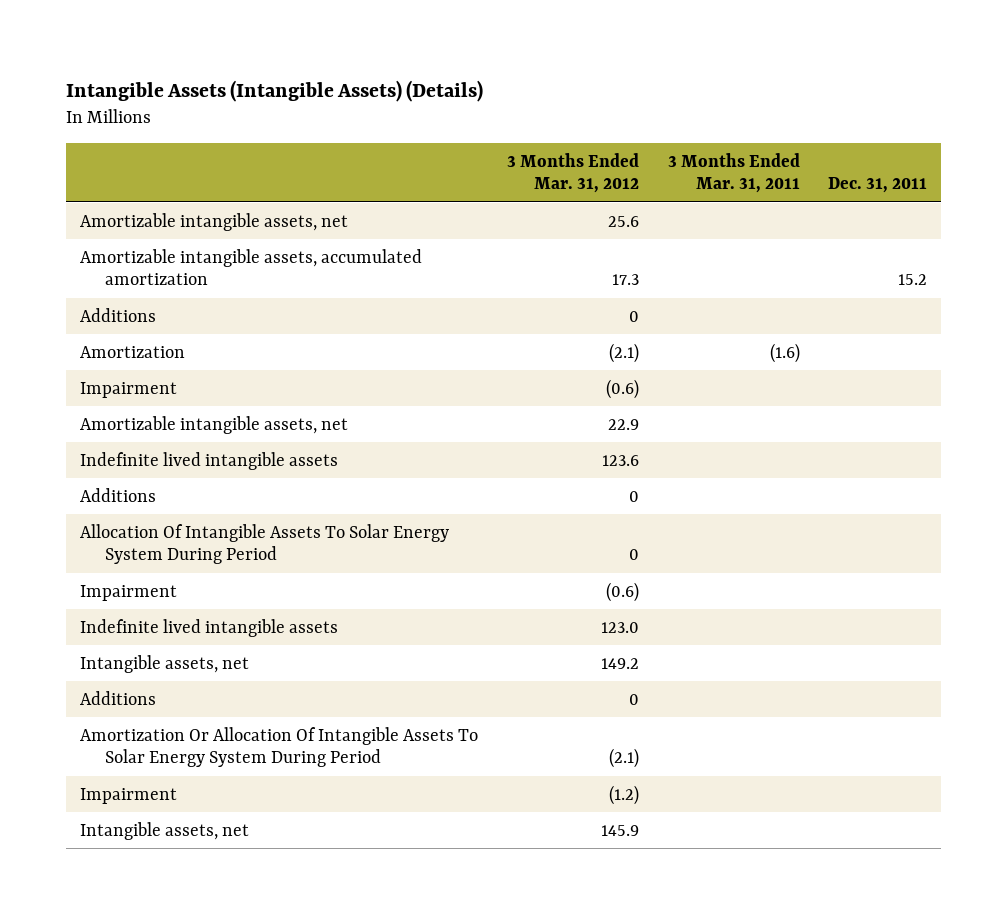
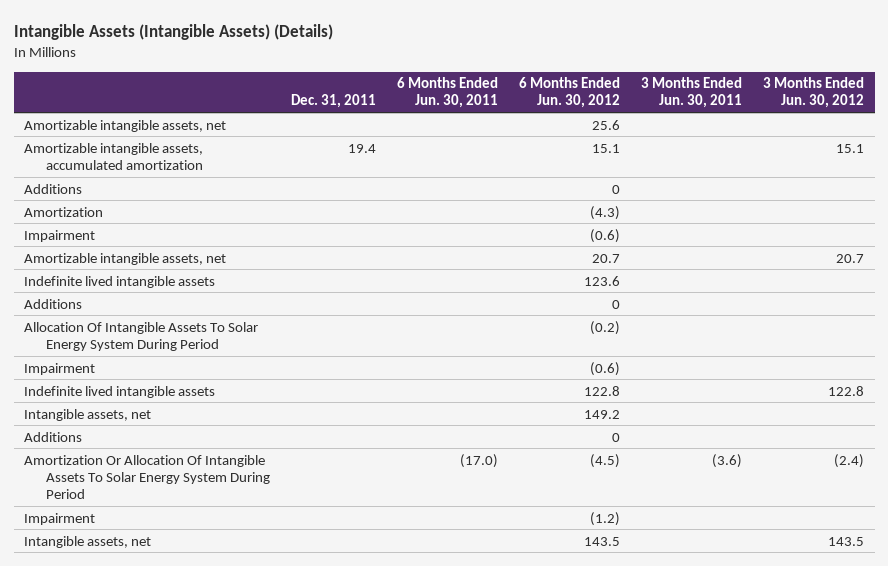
- | 3 Months Ended Mar. 31, 2012 | 3 Months Ended Mar. 31, 2011 | Dec. 31, 2011
+ | Dec. 31, 2011 | 6 Months Ended Jun. 30, 2011 | 6 Months Ended Jun. 30, 2012 | 3 Months Ended Jun. 30, 2011 | 3 Months Ended Jun. 30, 2012
- Amortizable intangible assets, accumulated amortization | 17.3 | | 15.2
+ Amortizable intangible assets, accumulated amortization | 19.4 | | 15.1 | | 15.1

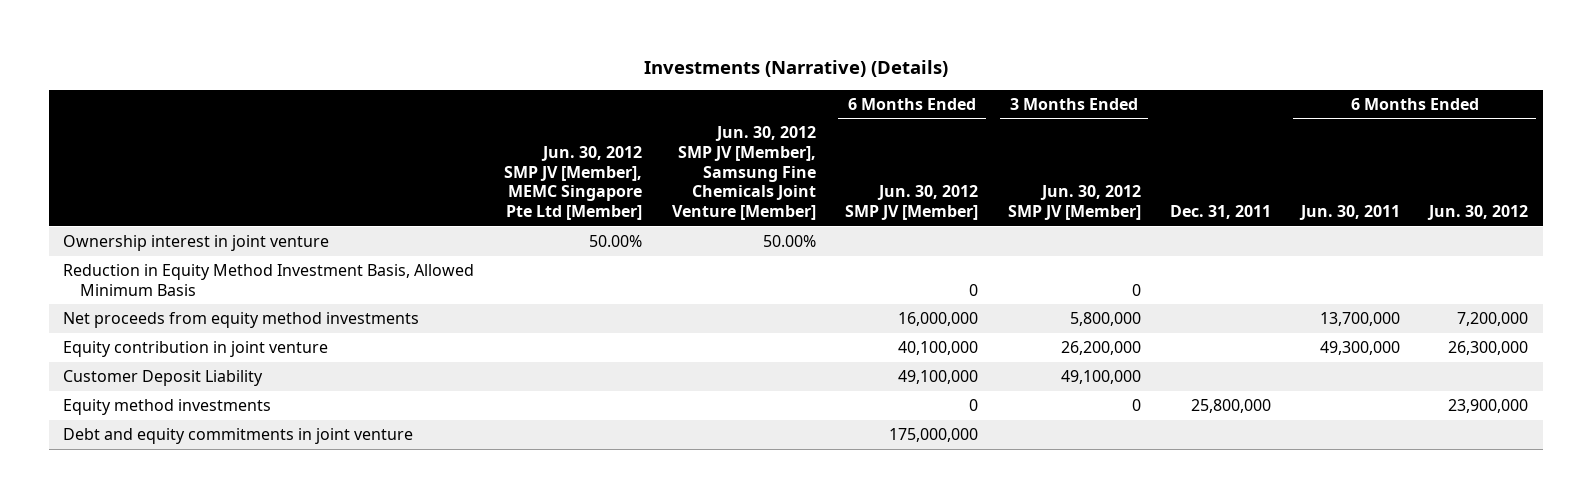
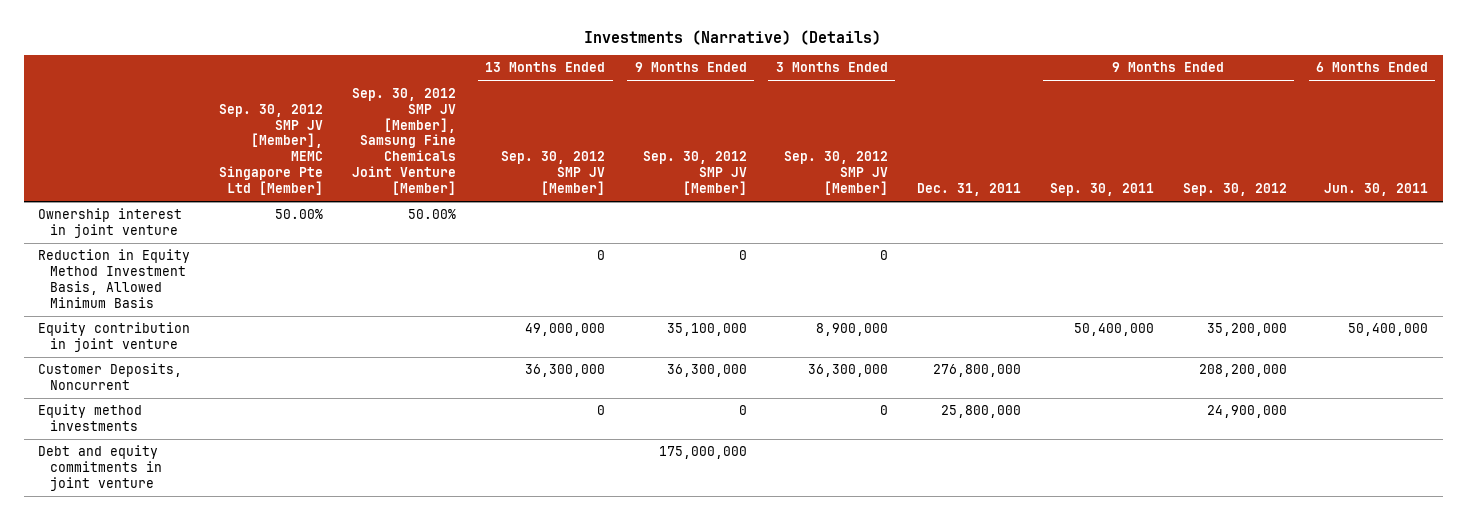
- | Jun. 30, 2012 SMP JV [Member], MEMC Singapore Pte Ltd [Member] | Jun. 30, 2012 SMP JV [Member], Samsung Fine Chemicals Joint Venture [Member] | 6 Months Ended Jun. 30, 2012 SMP JV [Member] | 3 Months Ended Jun. 30, 2012 SMP JV [Member] | Dec. 31, 2011 | 6 Months Ended Jun. 30, 2011 | 6 Months Ended Jun. 30, 2012
+ | Sep. 30, 2012 SMP JV [Member], MEMC Singapore Pte Ltd [Member] | Sep. 30, 2012 SMP JV [Member], Samsung Fine Chemicals Joint Venture [Member] | 13 Months Ended Sep. 30, 2012 SMP JV [Member] | 9 Months Ended Sep. 30, 2012 SMP JV [Member] | 3 Months Ended Sep. 30, 2012 SMP JV [Member] | Dec. 31, 2011 | 9 Months Ended Sep. 30, 2011 | 9 Months Ended Sep. 30, 2012 | 6 Months Ended Jun. 30, 2011
- Net proceeds from equity method investments | | | 16,000,000 | 5,800,000 | | 13,700,000 | 7,200,000
- Equity contribution in joint venture | | | 40,100,000 | 26,200,000 | | 49,300,000 | 26,300,000
- Customer Deposit Liability | | | 49,100,000 | 49,100,000 | | |
+ Equity contribution in joint venture | | | 49,000,000 | 35,100,000 | 8,900,000 | | 50,400,000 | 35,200,000 | 50,400,000
+ Customer Deposits, Noncurrent | | | 36,300,000 | 36,300,000 | 36,300,000 | 276,800,000 | | 208,200,000 |

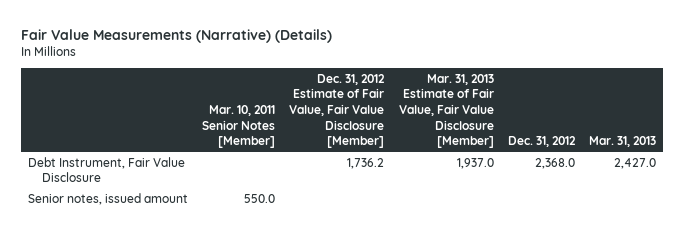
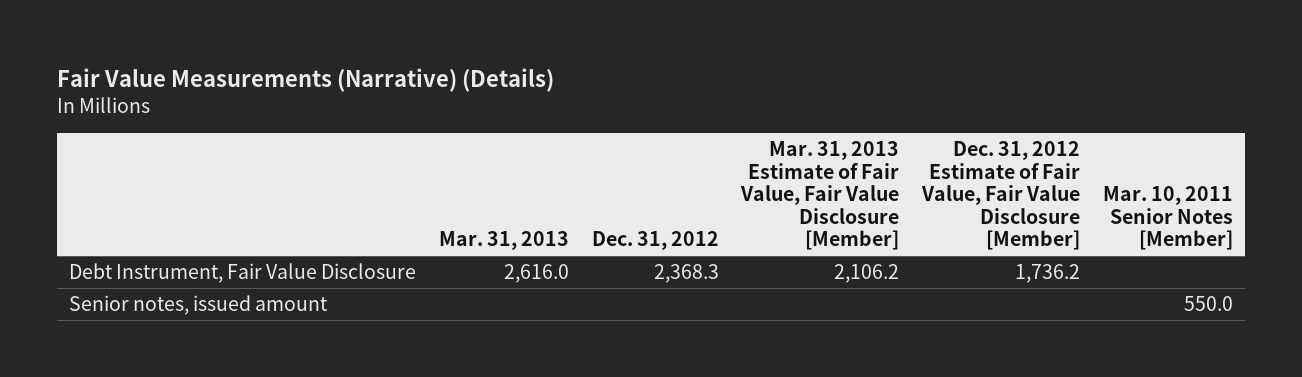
- | Mar. 10, 2011 Senior Notes [Member] | Dec. 31, 2012 Estimate of Fair Value, Fair Value Disclosure [Member] | Mar. 31, 2013 Estimate of Fair Value, Fair Value Disclosure [Member] | Dec. 31, 2012 | Mar. 31, 2013
+ | Mar. 31, 2013 | Dec. 31, 2012 | Mar. 31, 2013 Estimate of Fair Value, Fair Value Disclosure [Member] | Dec. 31, 2012 Estimate of Fair Value, Fair Value Disclosure [Member] | Mar. 10, 2011 Senior Notes [Member]
- Debt Instrument, Fair Value Disclosure | | 1,736.2 | 1,937.0 | 2,368.0 | 2,427.0
+ Debt Instrument, Fair Value Disclosure | 2,616.0 | 2,368.3 | 2,106.2 | 1,736.2 |

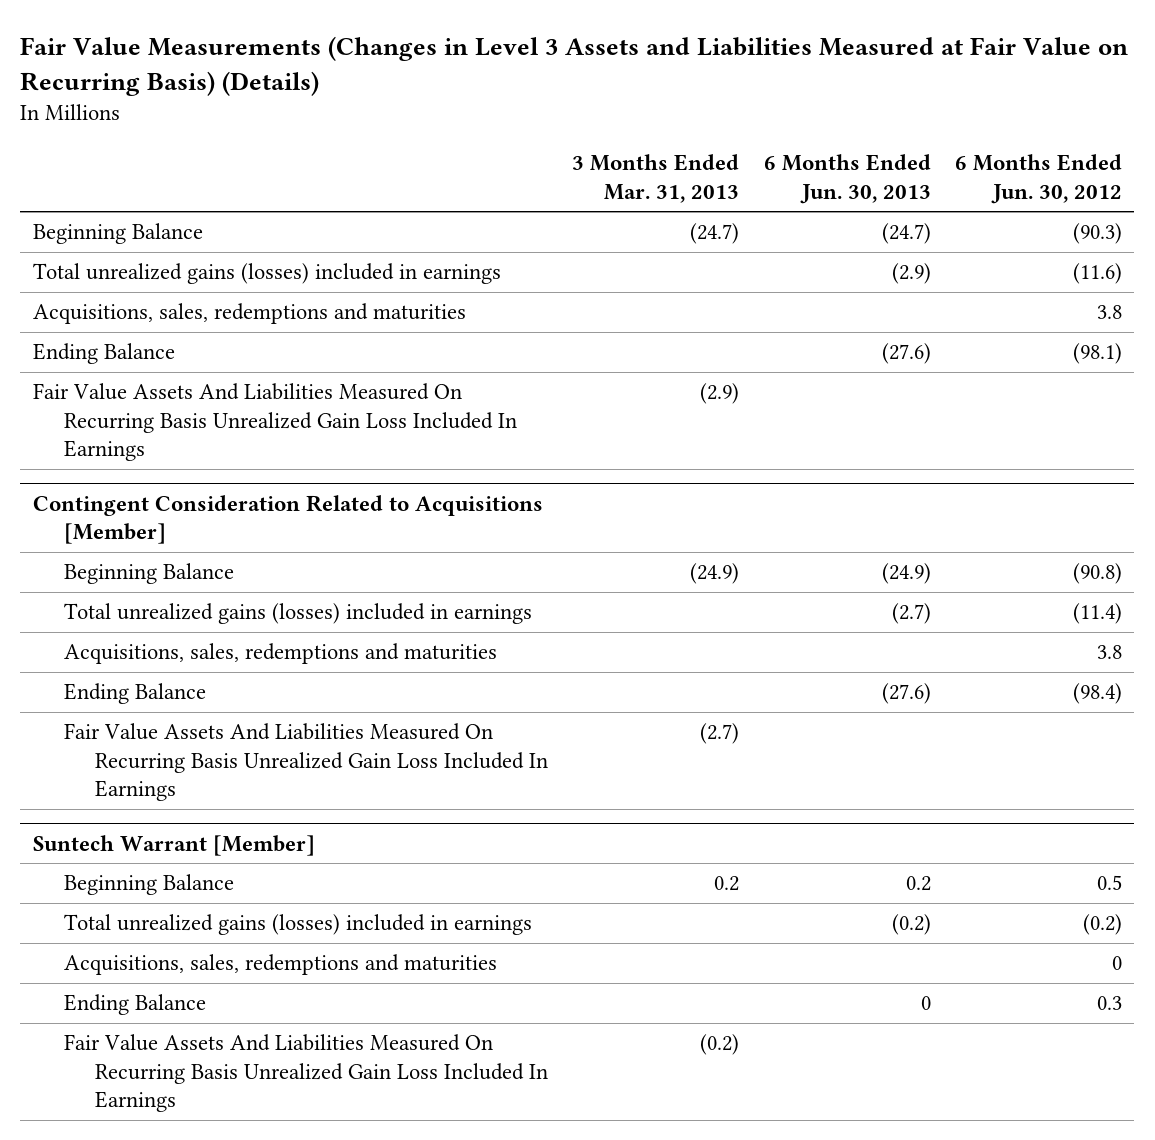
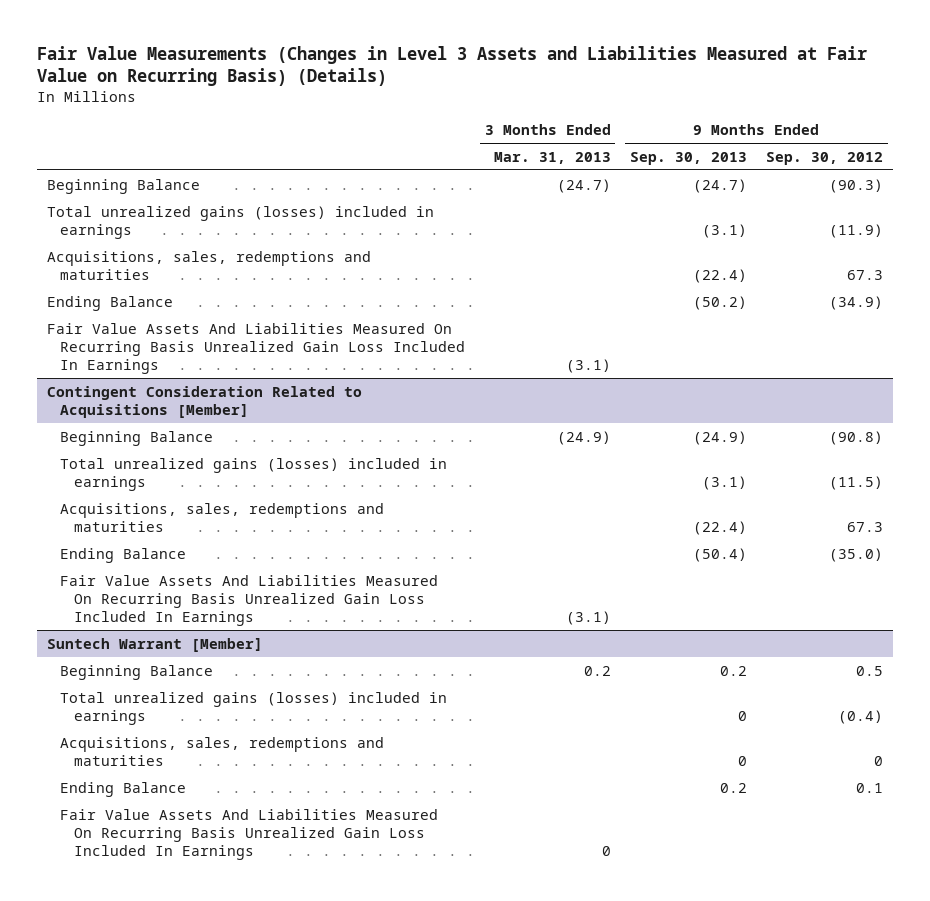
- | 3 Months Ended Mar. 31, 2013 | 6 Months Ended Jun. 30, 2013 | 6 Months Ended Jun. 30, 2012
+ | 3 Months Ended Mar. 31, 2013 | 9 Months Ended Sep. 30, 2013 | 9 Months Ended Sep. 30, 2012
- Fair Value Assets And Liabilities Measured On Recurring Basis Unrealized Gain Loss Included In Earnings | (2.9) | |
+ Fair Value Assets And Liabilities Measured On Recurring Basis Unrealized Gain Loss Included In Earnings | (3.1) | |
@ Contingent Consideration Related to Acquisitions [Member]
- Fair Value Assets And Liabilities Measured On Recurring Basis Unrealized Gain Loss Included In Earnings | (2.7) | |
+ Fair Value Assets And Liabilities Measured On Recurring Basis Unrealized Gain Loss Included In Earnings | (3.1) | |
@ Suntech Warrant [Member]
- Fair Value Assets And Liabilities Measured On Recurring Basis Unrealized Gain Loss Included In Earnings | (0.2) | |
+ Fair Value Assets And Liabilities Measured On Recurring Basis Unrealized Gain Loss Included In Earnings | 0 | |

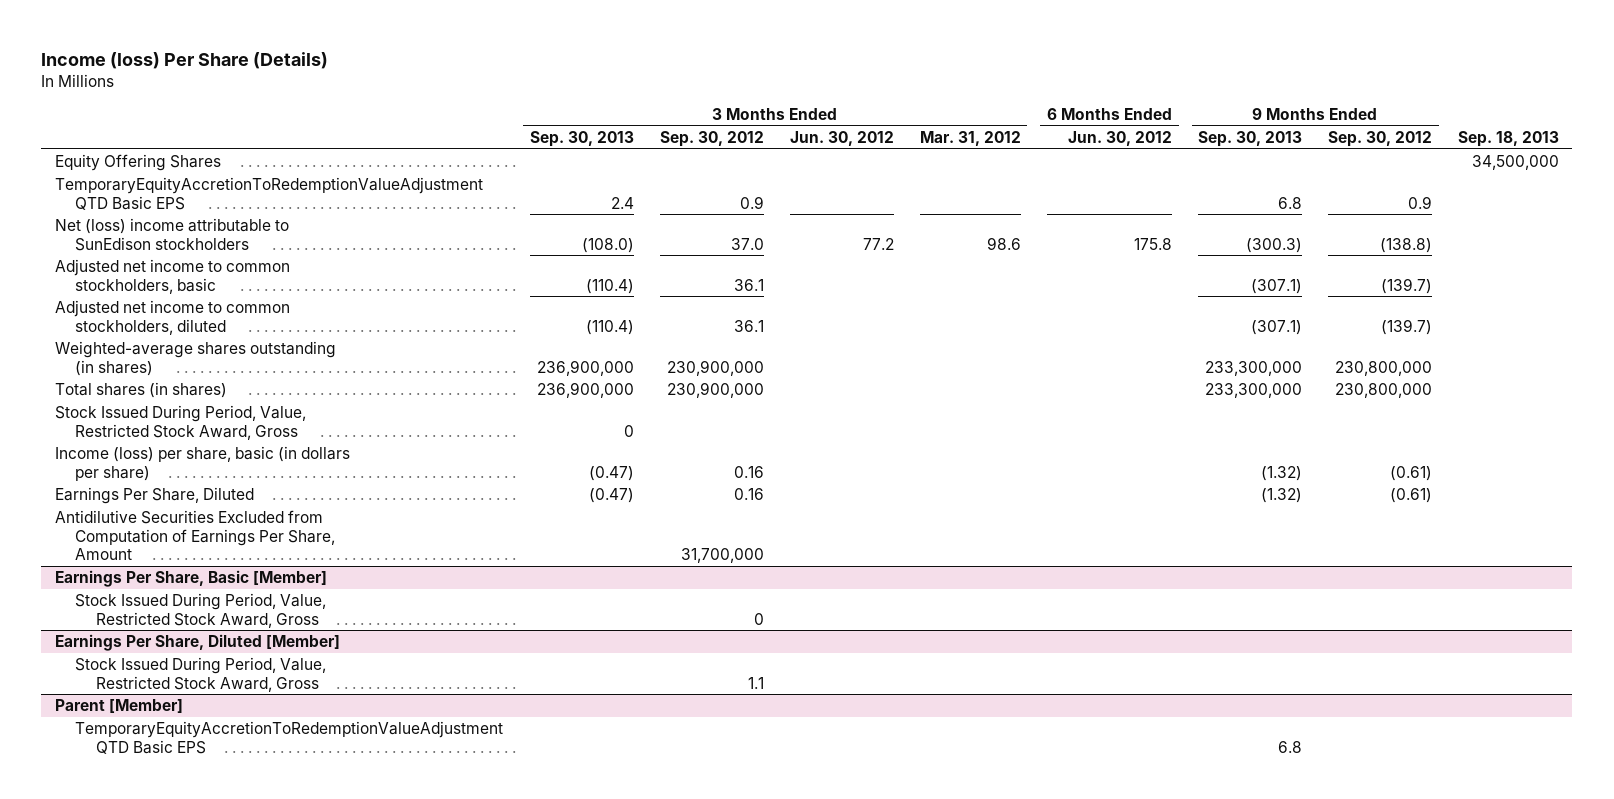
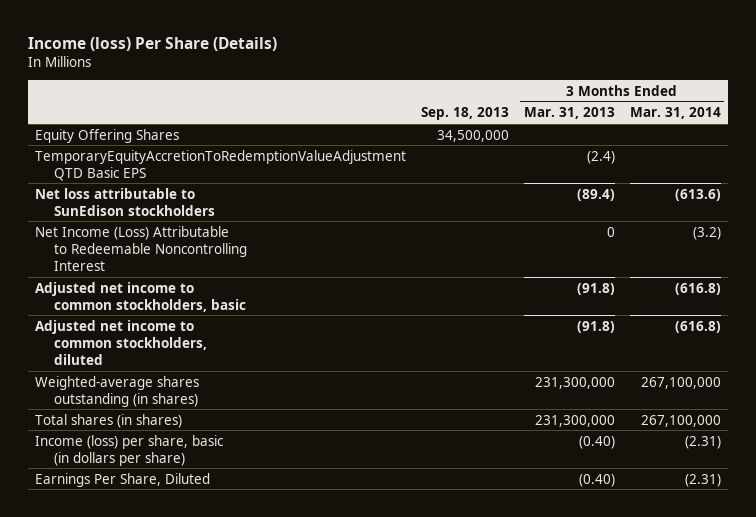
- | 3 Months Ended Sep. 30, 2013 | 3 Months Ended Sep. 30, 2012 | 3 Months Ended Jun. 30, 2012 | 3 Months Ended Mar. 31, 2012 | 6 Months Ended Jun. 30, 2012 | 9 Months Ended Sep. 30, 2013 | 9 Months Ended Sep. 30, 2012 | Sep. 18, 2013
+ | Sep. 18, 2013 | 3 Months Ended Mar. 31, 2013 | 3 Months Ended Mar. 31, 2014
- Net (loss) income attributable to SunEdison stockholders | (108.0) | 37.0 | 77.2 | 98.6 | 175.8 | (300.3) | (138.8) |
+ Net loss attributable to SunEdison stockholders | | (89.4) | (613.6)
+ Net Income (Loss) Attributable to Redeemable Noncontrolling Interest | | 0 | (3.2)
- Stock Issued During Period, Value, Restricted Stock Award, Gross | 0 | | | | | | |
- Antidilutive Securities Excluded from Computation of Earnings Per Share, Amount | | 31,700,000 | | | | | |
- Earnings Per Share, Basic [Member]
- Stock Issued During Period, Value, Restricted Stock Award, Gross | | 0 | | | | | |
- Earnings Per Share, Diluted [Member]
- Stock Issued During Period, Value, Restricted Stock Award, Gross | | 1.1 | | | | | |
- Parent [Member]
- TemporaryEquityAccretionToRedemptionValueAdjustment QTD Basic EPS | | | | | | 6.8 | |

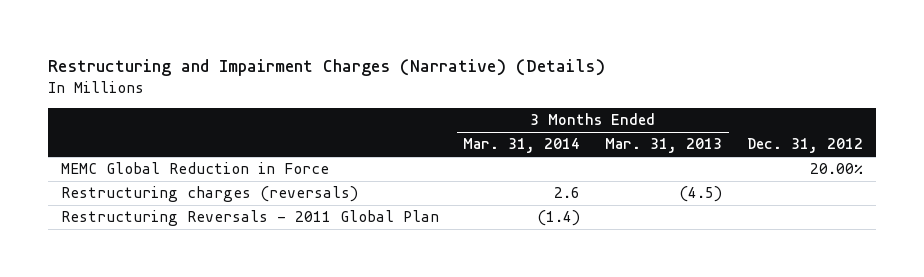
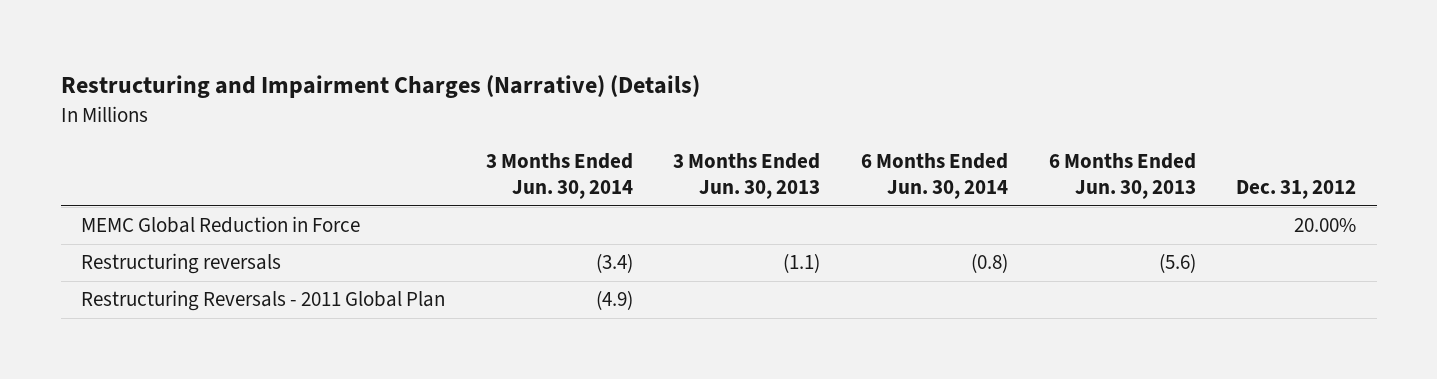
- | 3 Months Ended Mar. 31, 2014 | 3 Months Ended Mar. 31, 2013 | Dec. 31, 2012
+ | 3 Months Ended Jun. 30, 2014 | 3 Months Ended Jun. 30, 2013 | 6 Months Ended Jun. 30, 2014 | 6 Months Ended Jun. 30, 2013 | Dec. 31, 2012
- Restructuring charges (reversals) | 2.6 | (4.5) |
+ Restructuring reversals | (3.4) | (1.1) | (0.8) | (5.6) |

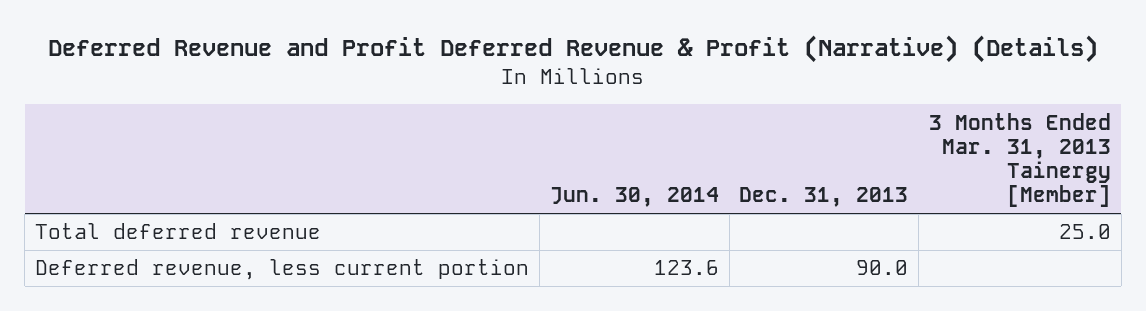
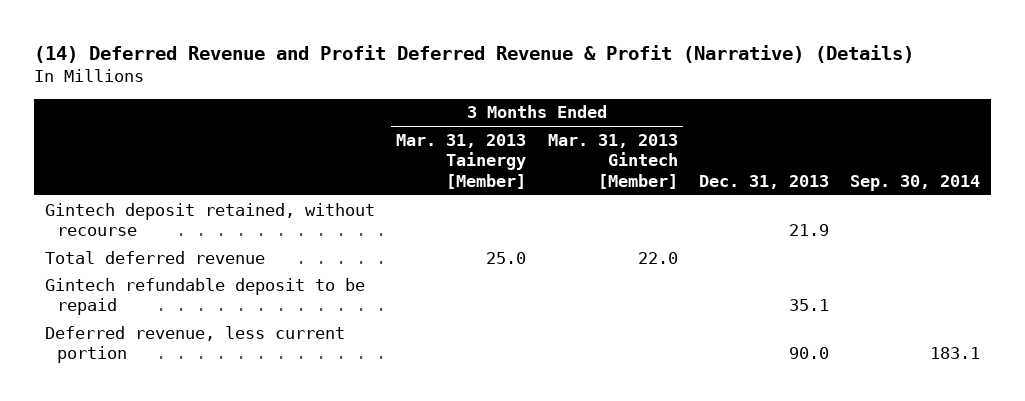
- Deferred Revenue and Profit Deferred Revenue & Profit (Narrative) (Details)
+ (14) Deferred Revenue and Profit Deferred Revenue & Profit (Narrative) (Details)
- | Jun. 30, 2014 | Dec. 31, 2013 | 3 Months Ended Mar. 31, 2013 Tainergy [Member]
+ | 3 Months Ended Mar. 31, 2013 Tainergy [Member] | 3 Months Ended Mar. 31, 2013 Gintech [Member] | Dec. 31, 2013 | Sep. 30, 2014
+ Gintech deposit retained, without recourse | | | 21.9 |
+ Gintech refundable deposit to be repaid | | | 35.1 |

